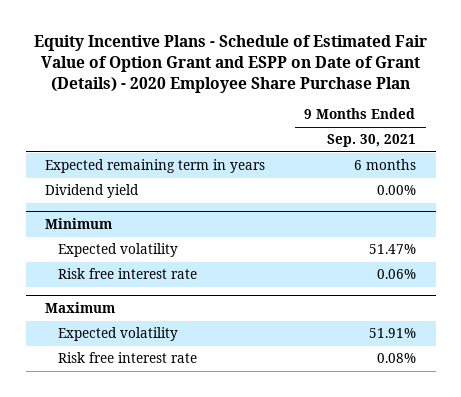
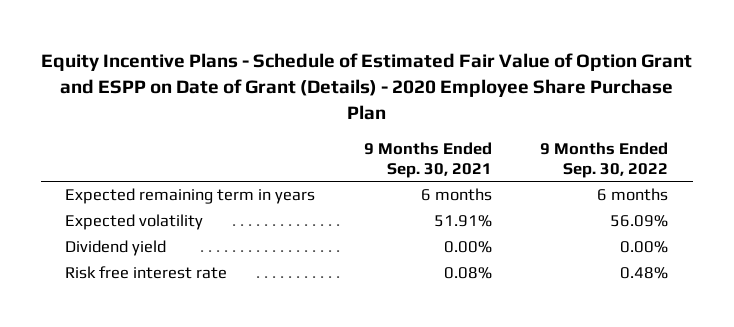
- | 9 Months Ended Sep. 30, 2021
+ | 9 Months Ended Sep. 30, 2021 | 9 Months Ended Sep. 30, 2022
- Minimum
- Expected volatility | 51.47%
- Risk free interest rate | 0.06%
- Maximum
moved down: Dividend yield | 0.00% | 0.00%

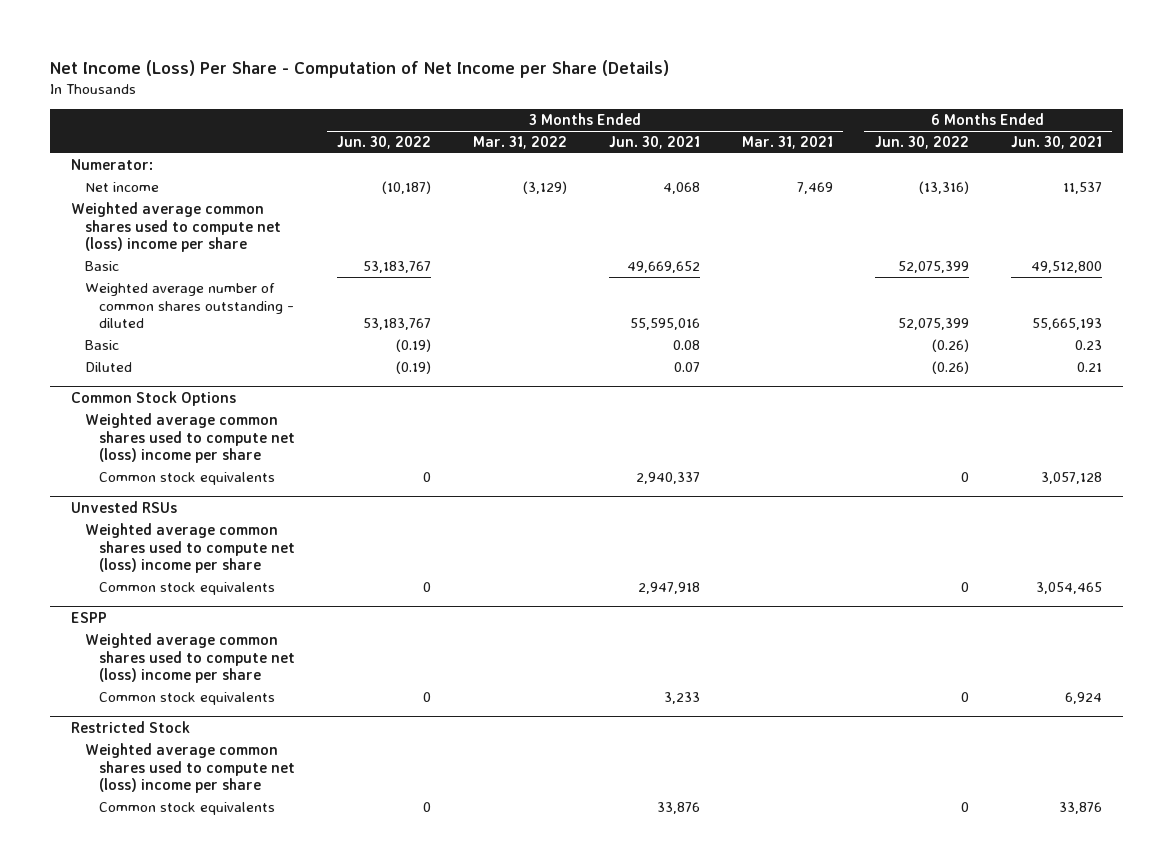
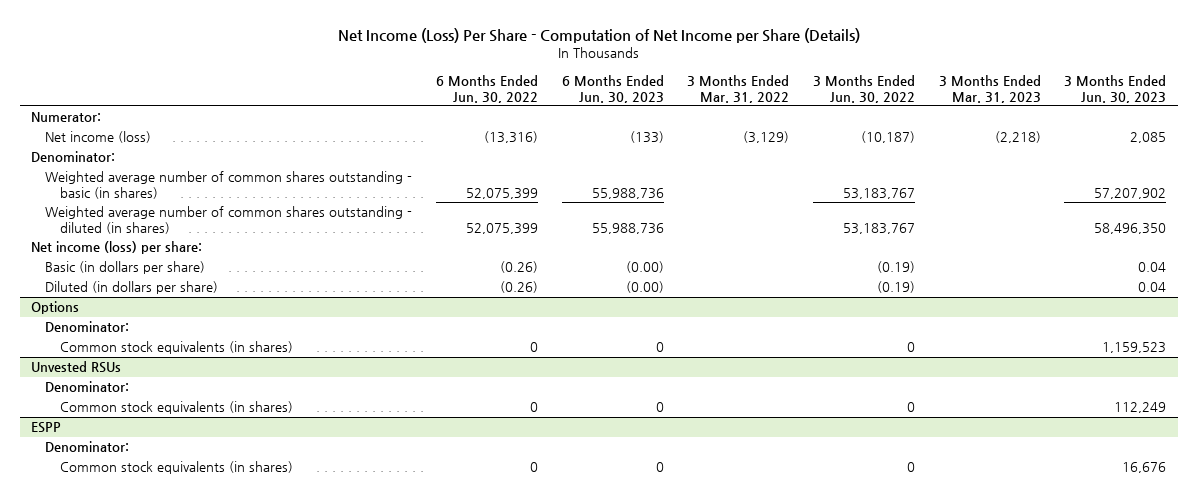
- | 3 Months Ended Jun. 30, 2022 | 3 Months Ended Mar. 31, 2022 | 3 Months Ended Jun. 30, 2021 | 3 Months Ended Mar. 31, 2021 | 6 Months Ended Jun. 30, 2022 | 6 Months Ended Jun. 30, 2021
+ | 6 Months Ended Jun. 30, 2022 | 6 Months Ended Jun. 30, 2023 | 3 Months Ended Mar. 31, 2022 | 3 Months Ended Jun. 30, 2022 | 3 Months Ended Mar. 31, 2023 | 3 Months Ended Jun. 30, 2023
- Net income | (10,187) | (3,129) | 4,068 | 7,469 | (13,316) | 11,537
- Weighted average common shares used to compute net (loss) income per share
- Basic | 53,183,767 | | 49,669,652 | | 52,075,399 | 49,512,800
- Weighted average number of common shares outstanding - diluted | 53,183,767 | | 55,595,016 | | 52,075,399 | 55,665,193
- Basic | (0.19) | | 0.08 | | (0.26) | 0.23
- Diluted | (0.19) | | 0.07 | | (0.26) | 0.21
- Common Stock Options
- Weighted average common shares used to compute net (loss) income per share
- Common stock equivalents | 0 | | 2,940,337 | | 0 | 3,057,128
+ Net income (loss) | (13,316) | (133) | (3,129) | (10,187) | (2,218) | 2,085
+ Denominator:
+ Weighted average number of common shares outstanding - basic (in shares) | 52,075,399 | 55,988,736 | | 53,183,767 | | 57,207,902
+ Weighted average number of common shares outstanding - diluted (in shares) | 52,075,399 | 55,988,736 | | 53,183,767 | | 58,496,350
+ Net income (loss) per share:
+ Basic (in dollars per share) | (0.26) | (0.00) | | (0.19) | | 0.04
+ Diluted (in dollars per share) | (0.26) | (0.00) | | (0.19) | | 0.04
+ Options
+ Denominator:
+ Common stock equivalents (in shares) | 0 | 0 | | 0 | | 1,159,523
@ Unvested RSUs
- Weighted average common shares used to compute net (loss) income per share
- Common stock equivalents | 0 | | 2,947,918 | | 0 | 3,054,465
+ Denominator:
+ Common stock equivalents (in shares) | 0 | 0 | | 0 | | 112,249
@ ESPP
- Weighted average common shares used to compute net (loss) income per share
- Common stock equivalents | 0 | | 3,233 | | 0 | 6,924
- Restricted Stock
- Weighted average common shares used to compute net (loss) income per share
- Common stock equivalents | 0 | | 33,876 | | 0 | 33,876
@ ESPP
+ Denominator:
+ Common stock equivalents (in shares) | 0 | 0 | | 0 | | 16,676

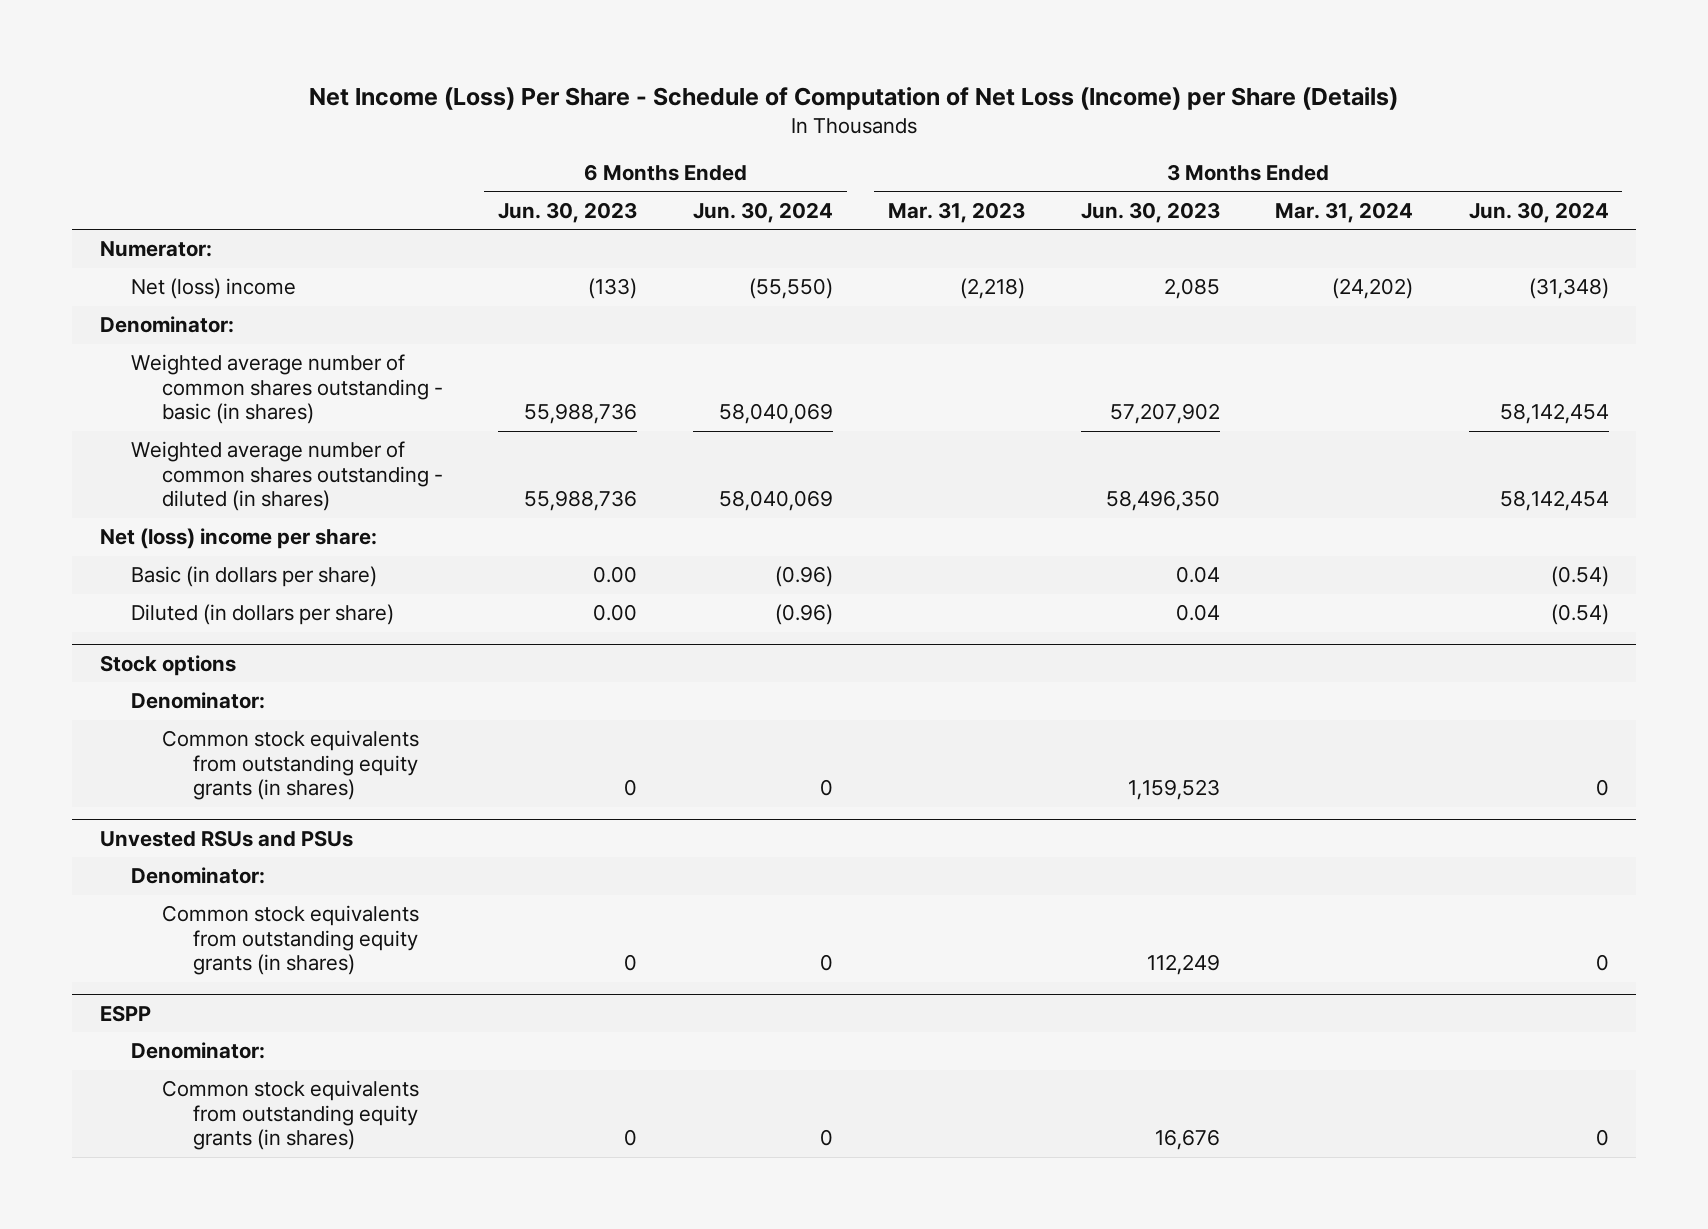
- Net Income (Loss) Per Share - Computation of Net Income per Share (Details)
+ Net Income (Loss) Per Share - Schedule of Computation of Net Loss (Income) per Share (Details)
- | 6 Months Ended Jun. 30, 2022 | 6 Months Ended Jun. 30, 2023 | 3 Months Ended Mar. 31, 2022 | 3 Months Ended Jun. 30, 2022 | 3 Months Ended Mar. 31, 2023 | 3 Months Ended Jun. 30, 2023
+ | 6 Months Ended Jun. 30, 2023 | 6 Months Ended Jun. 30, 2024 | 3 Months Ended Mar. 31, 2023 | 3 Months Ended Jun. 30, 2023 | 3 Months Ended Mar. 31, 2024 | 3 Months Ended Jun. 30, 2024
- Net income (loss) | (13,316) | (133) | (3,129) | (10,187) | (2,218) | 2,085
+ Net (loss) income | (133) | (55,550) | (2,218) | 2,085 | (24,202) | (31,348)
- Net income (loss) per share:
- Basic (in dollars per share) | (0.26) | (0.00) | | (0.19) | | 0.04
- Diluted (in dollars per share) | (0.26) | (0.00) | | (0.19) | | 0.04
- Options
+ Net (loss) income per share:
+ Basic (in dollars per share) | 0.00 | (0.96) | | 0.04 | | (0.54)
+ Diluted (in dollars per share) | 0.00 | (0.96) | | 0.04 | | (0.54)
+ Stock options
- Common stock equivalents (in shares) | 0 | 0 | | 0 | | 1,159,523
- Unvested RSUs
+ Common stock equivalents from outstanding equity grants (in shares) | 0 | 0 | | 1,159,523 | | 0
+ Unvested RSUs and PSUs
- Common stock equivalents (in shares) | 0 | 0 | | 0 | | 112,249
+ Common stock equivalents from outstanding equity grants (in shares) | 0 | 0 | | 112,249 | | 0
@ ESPP
- Common stock equivalents (in shares) | 0 | 0 | | 0 | | 16,676
+ Common stock equivalents from outstanding equity grants (in shares) | 0 | 0 | | 16,676 | | 0

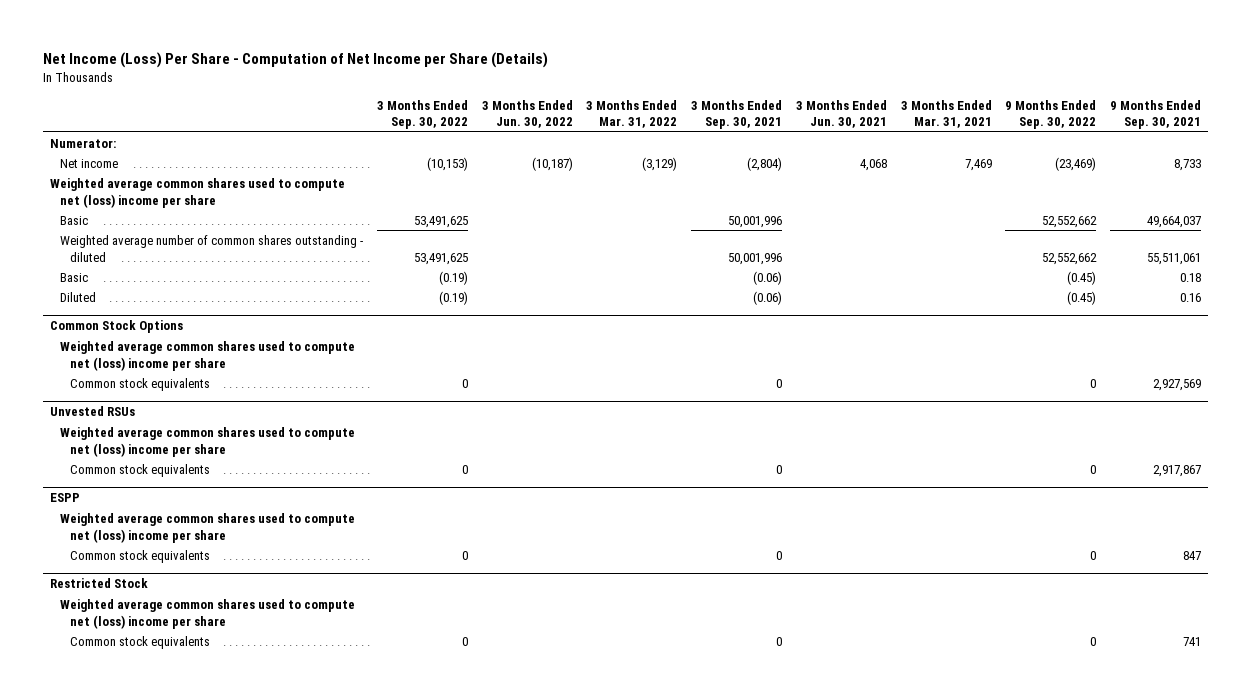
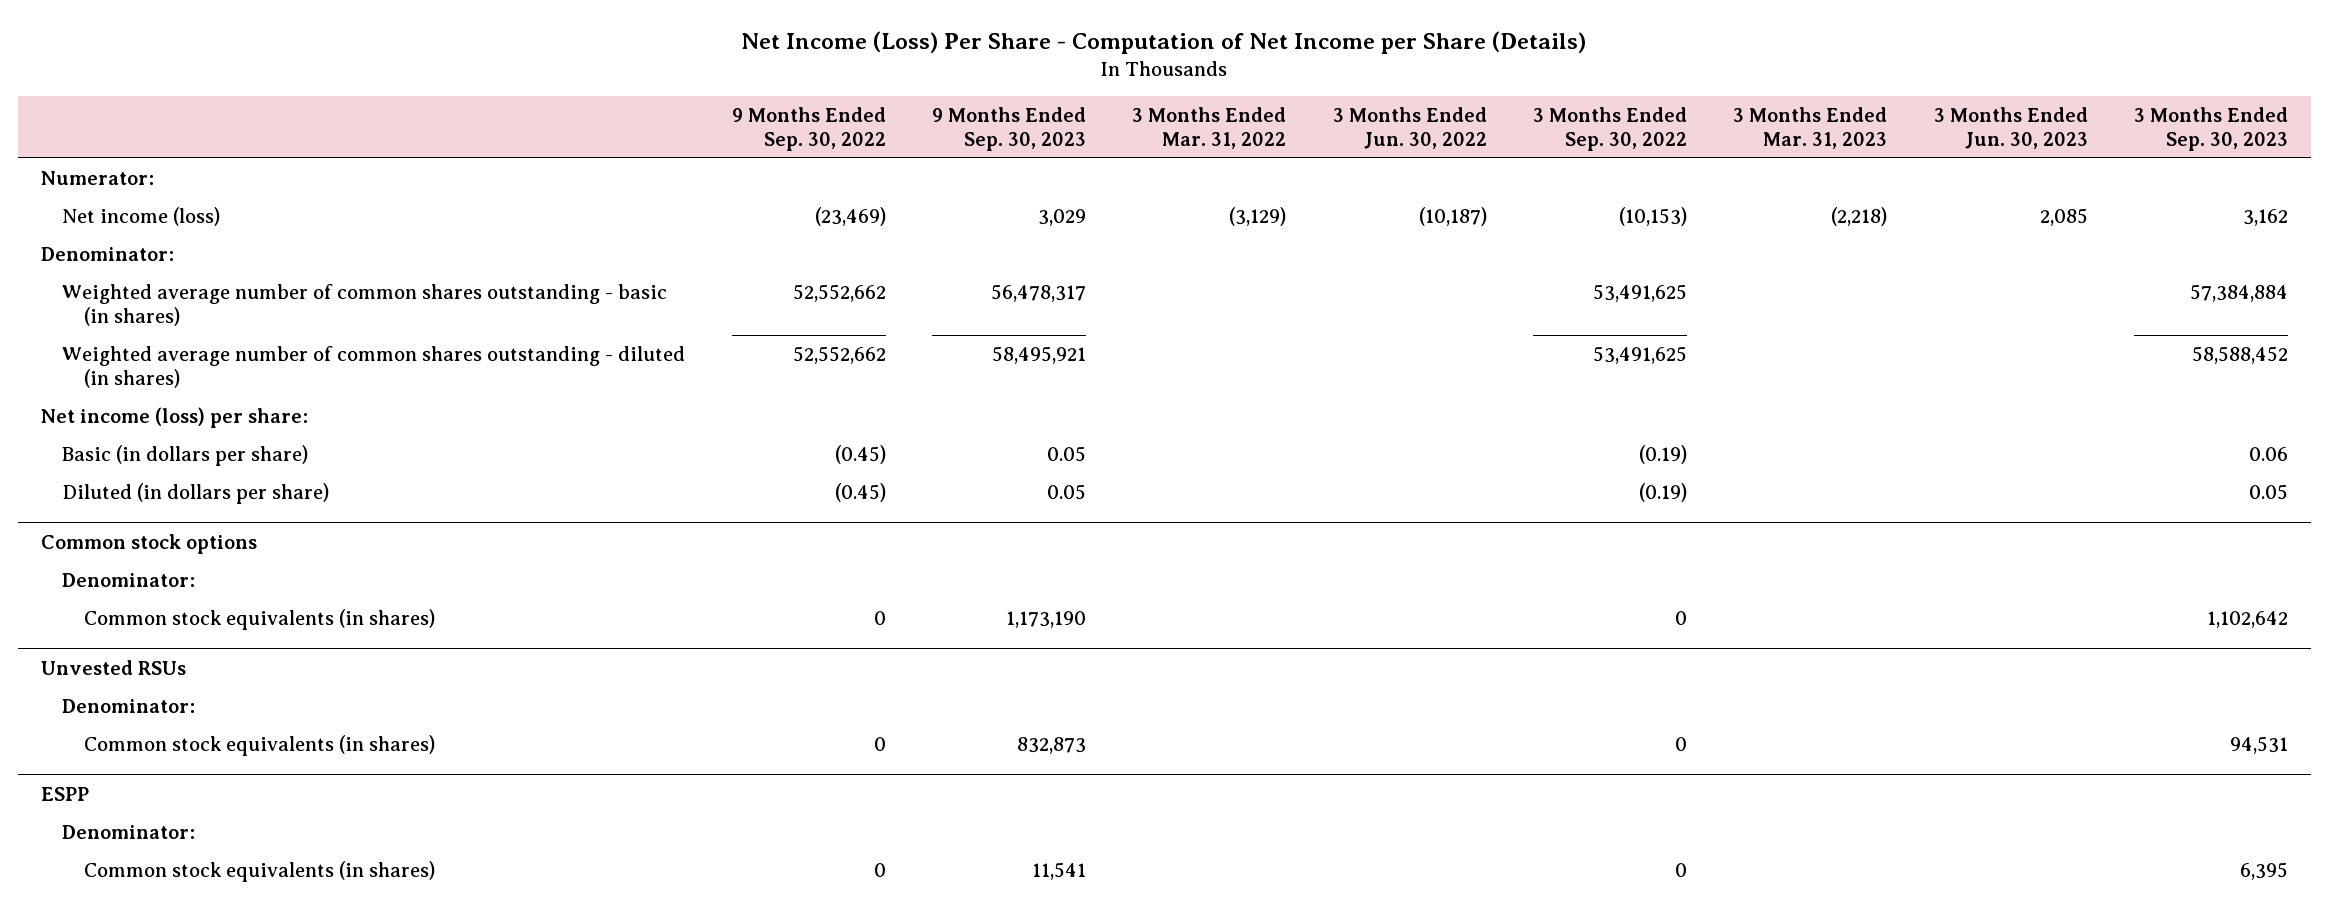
- | 3 Months Ended Sep. 30, 2022 | 3 Months Ended Jun. 30, 2022 | 3 Months Ended Mar. 31, 2022 | 3 Months Ended Sep. 30, 2021 | 3 Months Ended Jun. 30, 2021 | 3 Months Ended Mar. 31, 2021 | 9 Months Ended Sep. 30, 2022 | 9 Months Ended Sep. 30, 2021
+ | 9 Months Ended Sep. 30, 2022 | 9 Months Ended Sep. 30, 2023 | 3 Months Ended Mar. 31, 2022 | 3 Months Ended Jun. 30, 2022 | 3 Months Ended Sep. 30, 2022 | 3 Months Ended Mar. 31, 2023 | 3 Months Ended Jun. 30, 2023 | 3 Months Ended Sep. 30, 2023
- Net income | (10,153) | (10,187) | (3,129) | (2,804) | 4,068 | 7,469 | (23,469) | 8,733
- Weighted average common shares used to compute net (loss) income per share
- Basic | 53,491,625 | | | 50,001,996 | | | 52,552,662 | 49,664,037
- Weighted average number of common shares outstanding - diluted | 53,491,625 | | | 50,001,996 | | | 52,552,662 | 55,511,061
- Basic | (0.19) | | | (0.06) | | | (0.45) | 0.18
- Diluted | (0.19) | | | (0.06) | | | (0.45) | 0.16
- Common Stock Options
- Weighted average common shares used to compute net (loss) income per share
- Common stock equivalents | 0 | | | 0 | | | 0 | 2,927,569
+ Net income (loss) | (23,469) | 3,029 | (3,129) | (10,187) | (10,153) | (2,218) | 2,085 | 3,162
+ Denominator:
+ Weighted average number of common shares outstanding - basic (in shares) | 52,552,662 | 56,478,317 | | | 53,491,625 | | | 57,384,884
+ Weighted average number of common shares outstanding - diluted (in shares) | 52,552,662 | 58,495,921 | | | 53,491,625 | | | 58,588,452
+ Net income (loss) per share:
+ Basic (in dollars per share) | (0.45) | 0.05 | | | (0.19) | | | 0.06
+ Diluted (in dollars per share) | (0.45) | 0.05 | | | (0.19) | | | 0.05
+ Common stock options
+ Denominator:
+ Common stock equivalents (in shares) | 0 | 1,173,190 | | | 0 | | | 1,102,642
@ Unvested RSUs
- Weighted average common shares used to compute net (loss) income per share
- Common stock equivalents | 0 | | | 0 | | | 0 | 2,917,867
+ Denominator:
+ Common stock equivalents (in shares) | 0 | 832,873 | | | 0 | | | 94,531
@ ESPP
- Weighted average common shares used to compute net (loss) income per share
- Common stock equivalents | 0 | | | 0 | | | 0 | 847
- Restricted Stock
- Weighted average common shares used to compute net (loss) income per share
- Common stock equivalents | 0 | | | 0 | | | 0 | 741
@ ESPP
+ Denominator:
+ Common stock equivalents (in shares) | 0 | 11,541 | | | 0 | | | 6,395

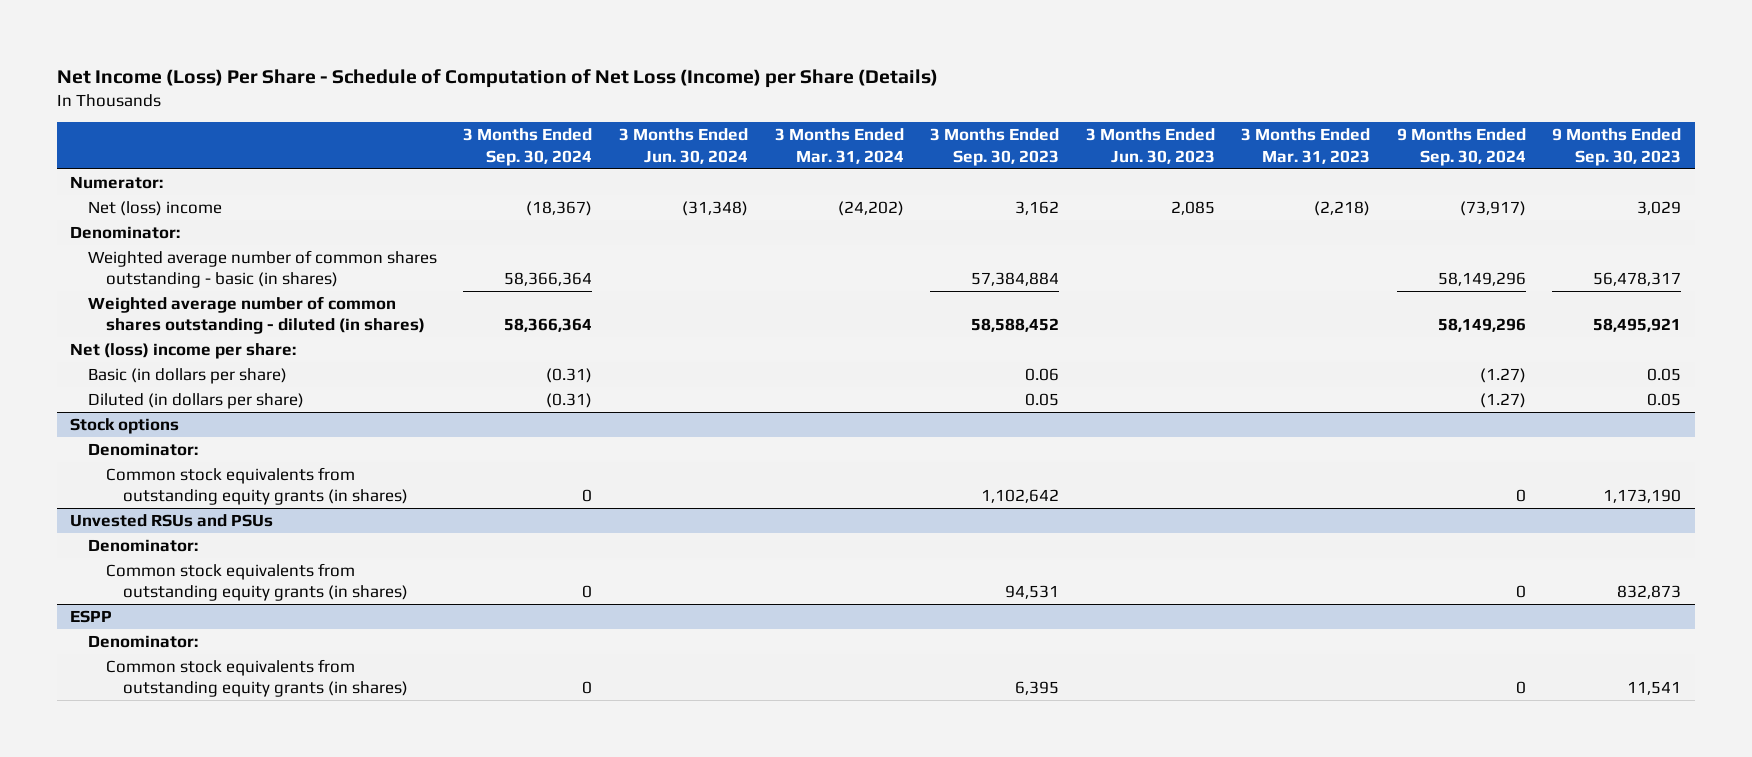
- Net Income (Loss) Per Share - Computation of Net Income per Share (Details)
+ Net Income (Loss) Per Share - Schedule of Computation of Net Loss (Income) per Share (Details)
- | 9 Months Ended Sep. 30, 2022 | 9 Months Ended Sep. 30, 2023 | 3 Months Ended Mar. 31, 2022 | 3 Months Ended Jun. 30, 2022 | 3 Months Ended Sep. 30, 2022 | 3 Months Ended Mar. 31, 2023 | 3 Months Ended Jun. 30, 2023 | 3 Months Ended Sep. 30, 2023
+ | 3 Months Ended Sep. 30, 2024 | 3 Months Ended Jun. 30, 2024 | 3 Months Ended Mar. 31, 2024 | 3 Months Ended Sep. 30, 2023 | 3 Months Ended Jun. 30, 2023 | 3 Months Ended Mar. 31, 2023 | 9 Months Ended Sep. 30, 2024 | 9 Months Ended Sep. 30, 2023
- Net income (loss) | (23,469) | 3,029 | (3,129) | (10,187) | (10,153) | (2,218) | 2,085 | 3,162
+ Net (loss) income | (18,367) | (31,348) | (24,202) | 3,162 | 2,085 | (2,218) | (73,917) | 3,029
- Net income (loss) per share:
+ Net (loss) income per share:
- Common stock options
+ Stock options
- Common stock equivalents (in shares) | 0 | 1,173,190 | | | 0 | | | 1,102,642
- Unvested RSUs
+ Common stock equivalents from outstanding equity grants (in shares) | 0 | | | 1,102,642 | | | 0 | 1,173,190
+ Unvested RSUs and PSUs
- Common stock equivalents (in shares) | 0 | 832,873 | | | 0 | | | 94,531
+ Common stock equivalents from outstanding equity grants (in shares) | 0 | | | 94,531 | | | 0 | 832,873
@ ESPP
- Common stock equivalents (in shares) | 0 | 11,541 | | | 0 | | | 6,395
+ Common stock equivalents from outstanding equity grants (in shares) | 0 | | | 6,395 | | | 0 | 11,541

